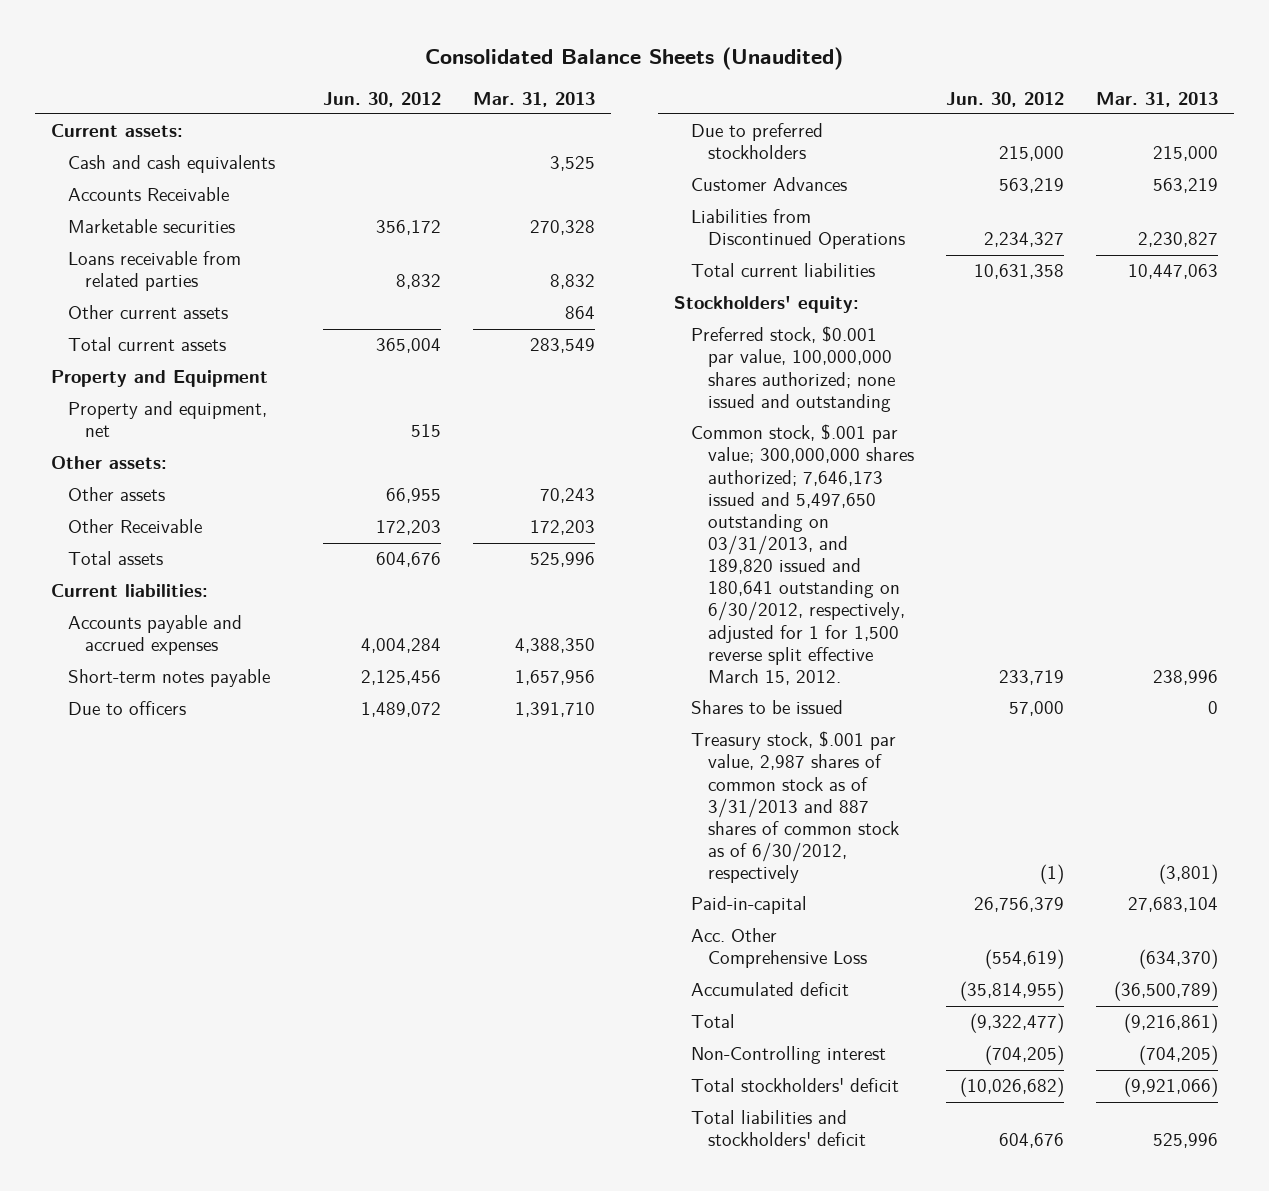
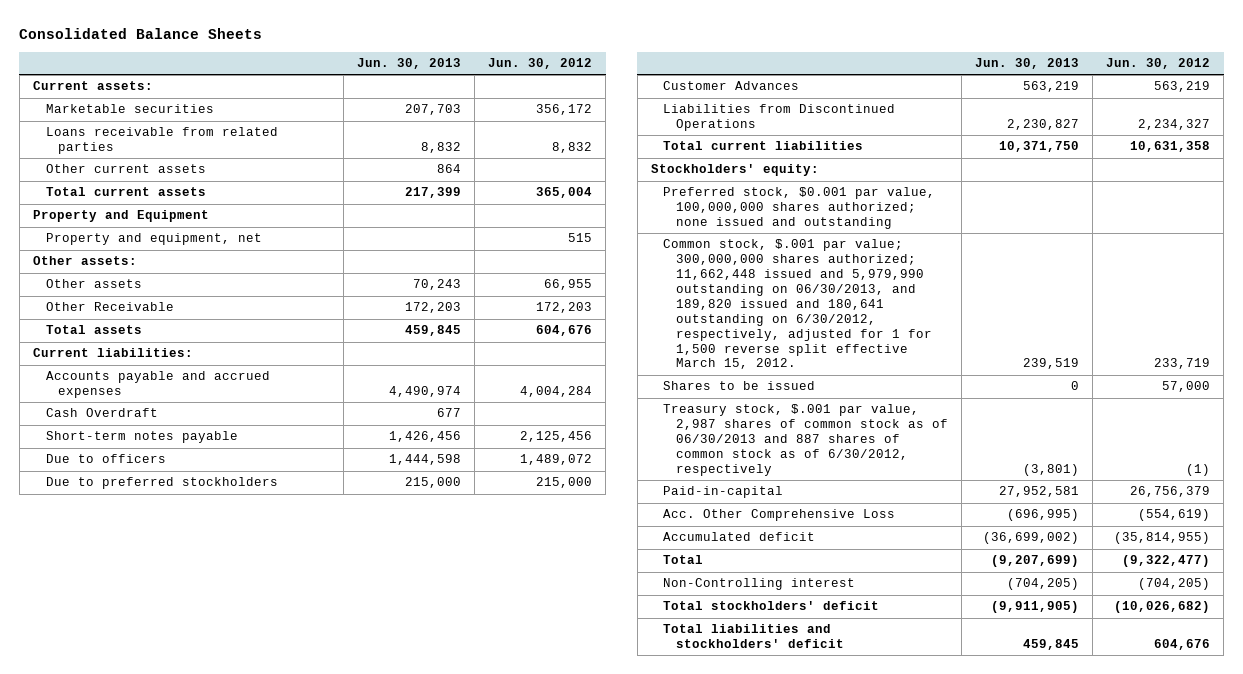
- Consolidated Balance Sheets (Unaudited)
+ Consolidated Balance Sheets
- | Jun. 30, 2012 | Mar. 31, 2013
+ | Jun. 30, 2013 | Jun. 30, 2012
- Cash and cash equivalents | | 3,525
- Accounts Receivable
+ Cash Overdraft | 677 |
- Common stock, $.001 par value; 300,000,000 shares authorized; 7,646,173 issued and 5,497,650 outstanding on 03/31/2013, and 189,820 issued and 180,641 outstanding on 6/30/2012, respectively, adjusted for 1 for 1,500 reverse split effective March 15, 2012. | 233,719 | 238,996
+ Common stock, $.001 par value; 300,000,000 shares authorized; 11,662,448 issued and 5,979,990 outstanding on 06/30/2013, and 189,820 issued and 180,641 outstanding on 6/30/2012, respectively, adjusted for 1 for 1,500 reverse split effective March 15, 2012. | 239,519 | 233,719
- Treasury stock, $.001 par value, 2,987 shares of common stock as of 3/31/2013 and 887 shares of common stock as of 6/30/2012, respectively | (1) | (3,801)
+ Treasury stock, $.001 par value, 2,987 shares of common stock as of 06/30/2013 and 887 shares of common stock as of 6/30/2012, respectively | (3,801) | (1)

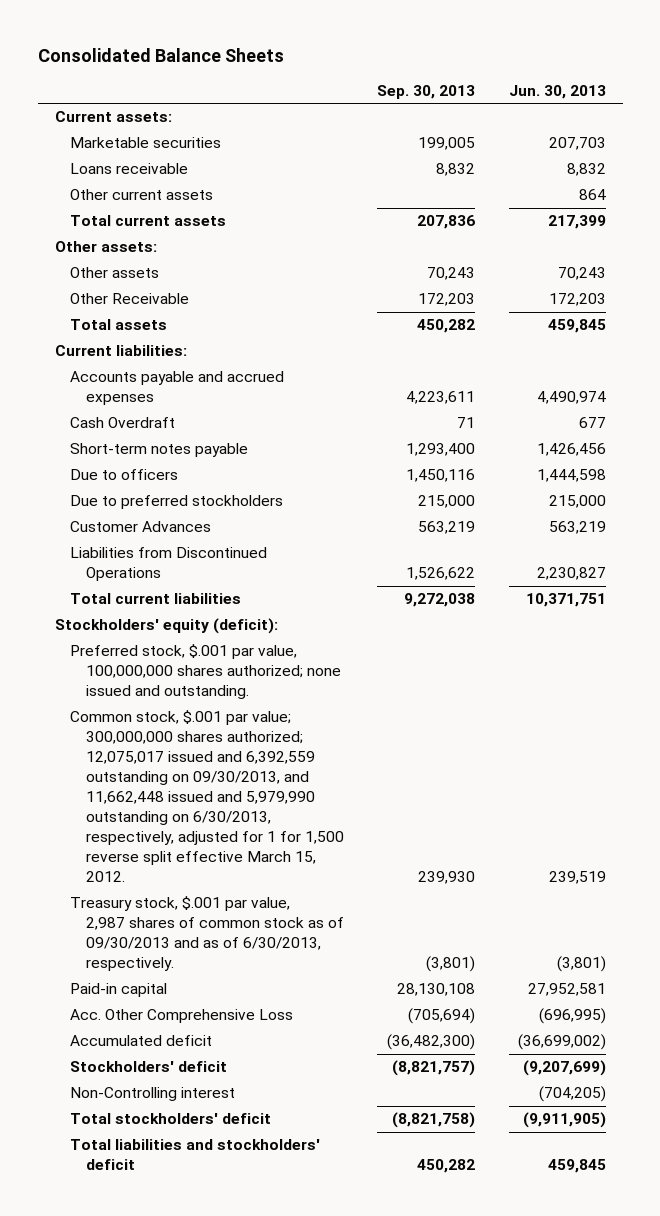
- | Jun. 30, 2013 | Jun. 30, 2012
+ | Sep. 30, 2013 | Jun. 30, 2013
- Loans receivable from related parties | 8,832 | 8,832
+ Loans receivable | 8,832 | 8,832
- Property and Equipment
- Property and equipment, net | | 515
- Total current liabilities | 10,371,750 | 10,631,358
- Stockholders' equity:
- Preferred stock, $0.001 par value, 100,000,000 shares authorized; none issued and outstanding
- Common stock, $.001 par value; 300,000,000 shares authorized; 11,662,448 issued and 5,979,990 outstanding on 06/30/2013, and 189,820 issued and 180,641 outstanding on 6/30/2012, respectively, adjusted for 1 for 1,500 reverse split effective March 15, 2012. | 239,519 | 233,719
- Shares to be issued | 0 | 57,000
- Treasury stock, $.001 par value, 2,987 shares of common stock as of 06/30/2013 and 887 shares of common stock as of 6/30/2012, respectively | (3,801) | (1)
- Paid-in-capital | 27,952,581 | 26,756,379
+ Total current liabilities | 9,272,038 | 10,371,751
+ Stockholders' equity (deficit):
+ Preferred stock, $.001 par value, 100,000,000 shares authorized; none issued and outstanding.
+ Common stock, $.001 par value; 300,000,000 shares authorized; 12,075,017 issued and 6,392,559 outstanding on 09/30/2013, and 11,662,448 issued and 5,979,990 outstanding on 6/30/2013, respectively, adjusted for 1 for 1,500 reverse split effective March 15, 2012. | 239,930 | 239,519
+ Treasury stock, $.001 par value, 2,987 shares of common stock as of 09/30/2013 and as of 6/30/2013, respectively. | (3,801) | (3,801)
+ Paid-in capital | 28,130,108 | 27,952,581
- Total | (9,207,699) | (9,322,477)
+ Stockholders' deficit | (8,821,757) | (9,207,699)

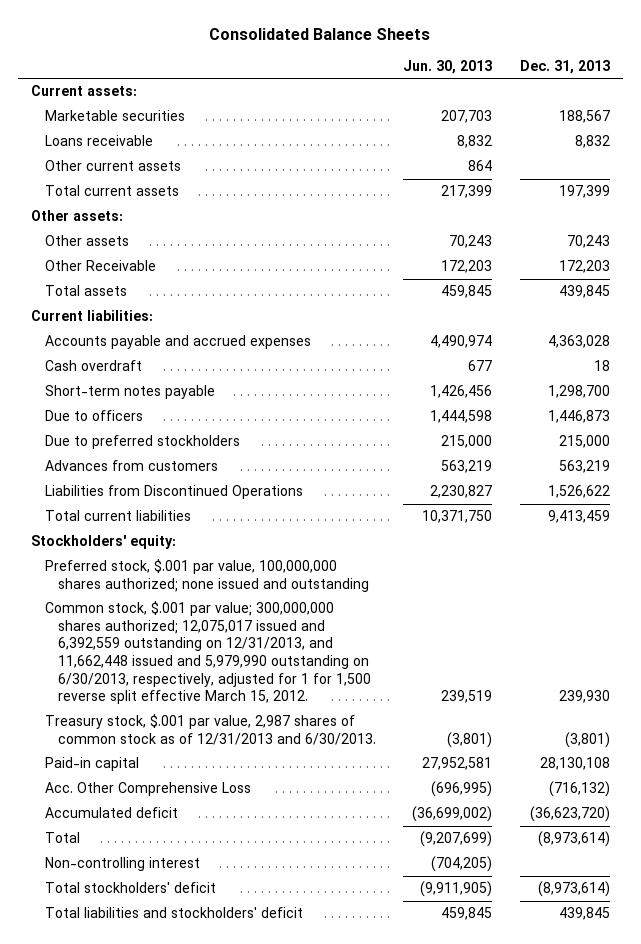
- | Sep. 30, 2013 | Jun. 30, 2013
+ | Jun. 30, 2013 | Dec. 31, 2013
- Cash Overdraft | 71 | 677
+ Cash overdraft | 677 | 18
- Customer Advances | 563,219 | 563,219
+ Advances from customers | 563,219 | 563,219
- Total current liabilities | 9,272,038 | 10,371,751
- Stockholders' equity (deficit):
- Preferred stock, $.001 par value, 100,000,000 shares authorized; none issued and outstanding.
- Common stock, $.001 par value; 300,000,000 shares authorized; 12,075,017 issued and 6,392,559 outstanding on 09/30/2013, and 11,662,448 issued and 5,979,990 outstanding on 6/30/2013, respectively, adjusted for 1 for 1,500 reverse split effective March 15, 2012. | 239,930 | 239,519
- Treasury stock, $.001 par value, 2,987 shares of common stock as of 09/30/2013 and as of 6/30/2013, respectively. | (3,801) | (3,801)
+ Total current liabilities | 10,371,750 | 9,413,459
+ Stockholders' equity:
+ Preferred stock, $.001 par value, 100,000,000 shares authorized; none issued and outstanding
+ Common stock, $.001 par value; 300,000,000 shares authorized; 12,075,017 issued and 6,392,559 outstanding on 12/31/2013, and 11,662,448 issued and 5,979,990 outstanding on 6/30/2013, respectively, adjusted for 1 for 1,500 reverse split effective March 15, 2012. | 239,519 | 239,930
+ Treasury stock, $.001 par value, 2,987 shares of common stock as of 12/31/2013 and 6/30/2013. | (3,801) | (3,801)
- Stockholders' deficit | (8,821,757) | (9,207,699)
- Non-Controlling interest | | (704,205)
+ Total | (9,207,699) | (8,973,614)
+ Non-controlling interest | (704,205) |

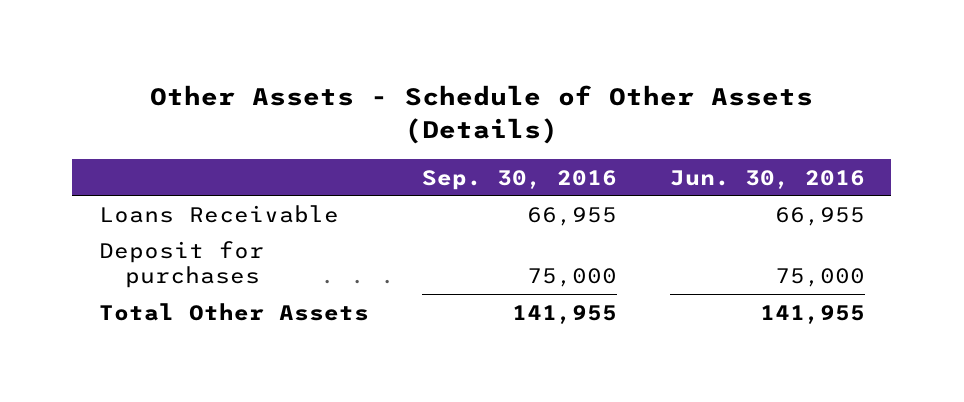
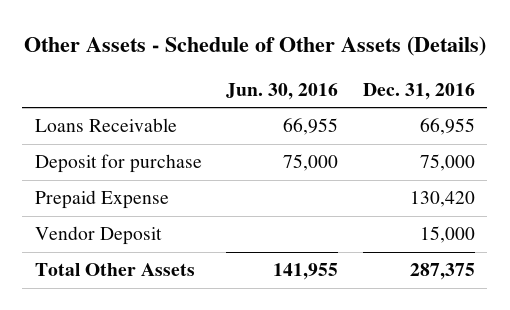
- | Sep. 30, 2016 | Jun. 30, 2016
+ | Jun. 30, 2016 | Dec. 31, 2016
- Deposit for purchases | 75,000 | 75,000
+ Deposit for purchase | 75,000 | 75,000
+ Prepaid Expense | | 130,420
+ Vendor Deposit | | 15,000

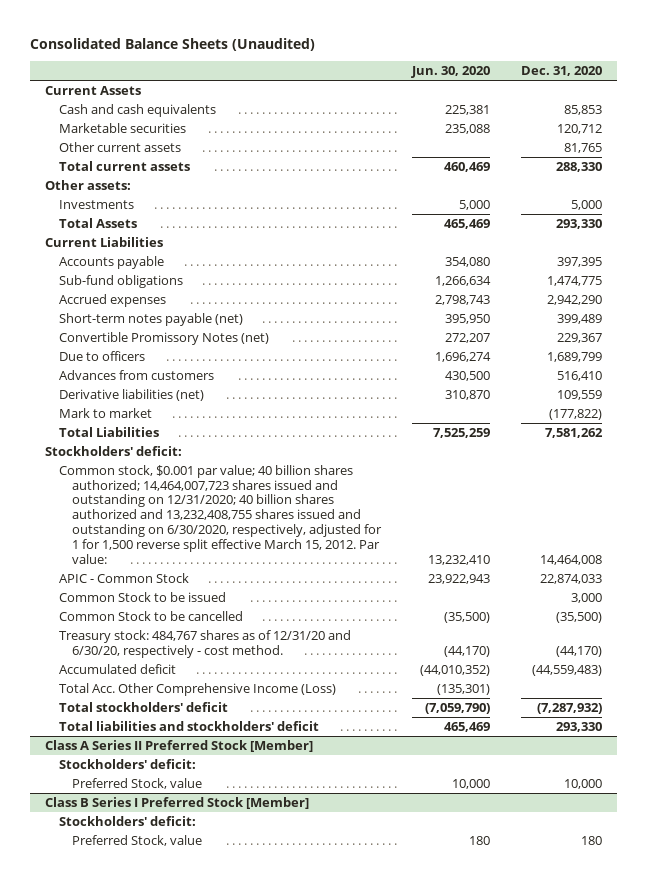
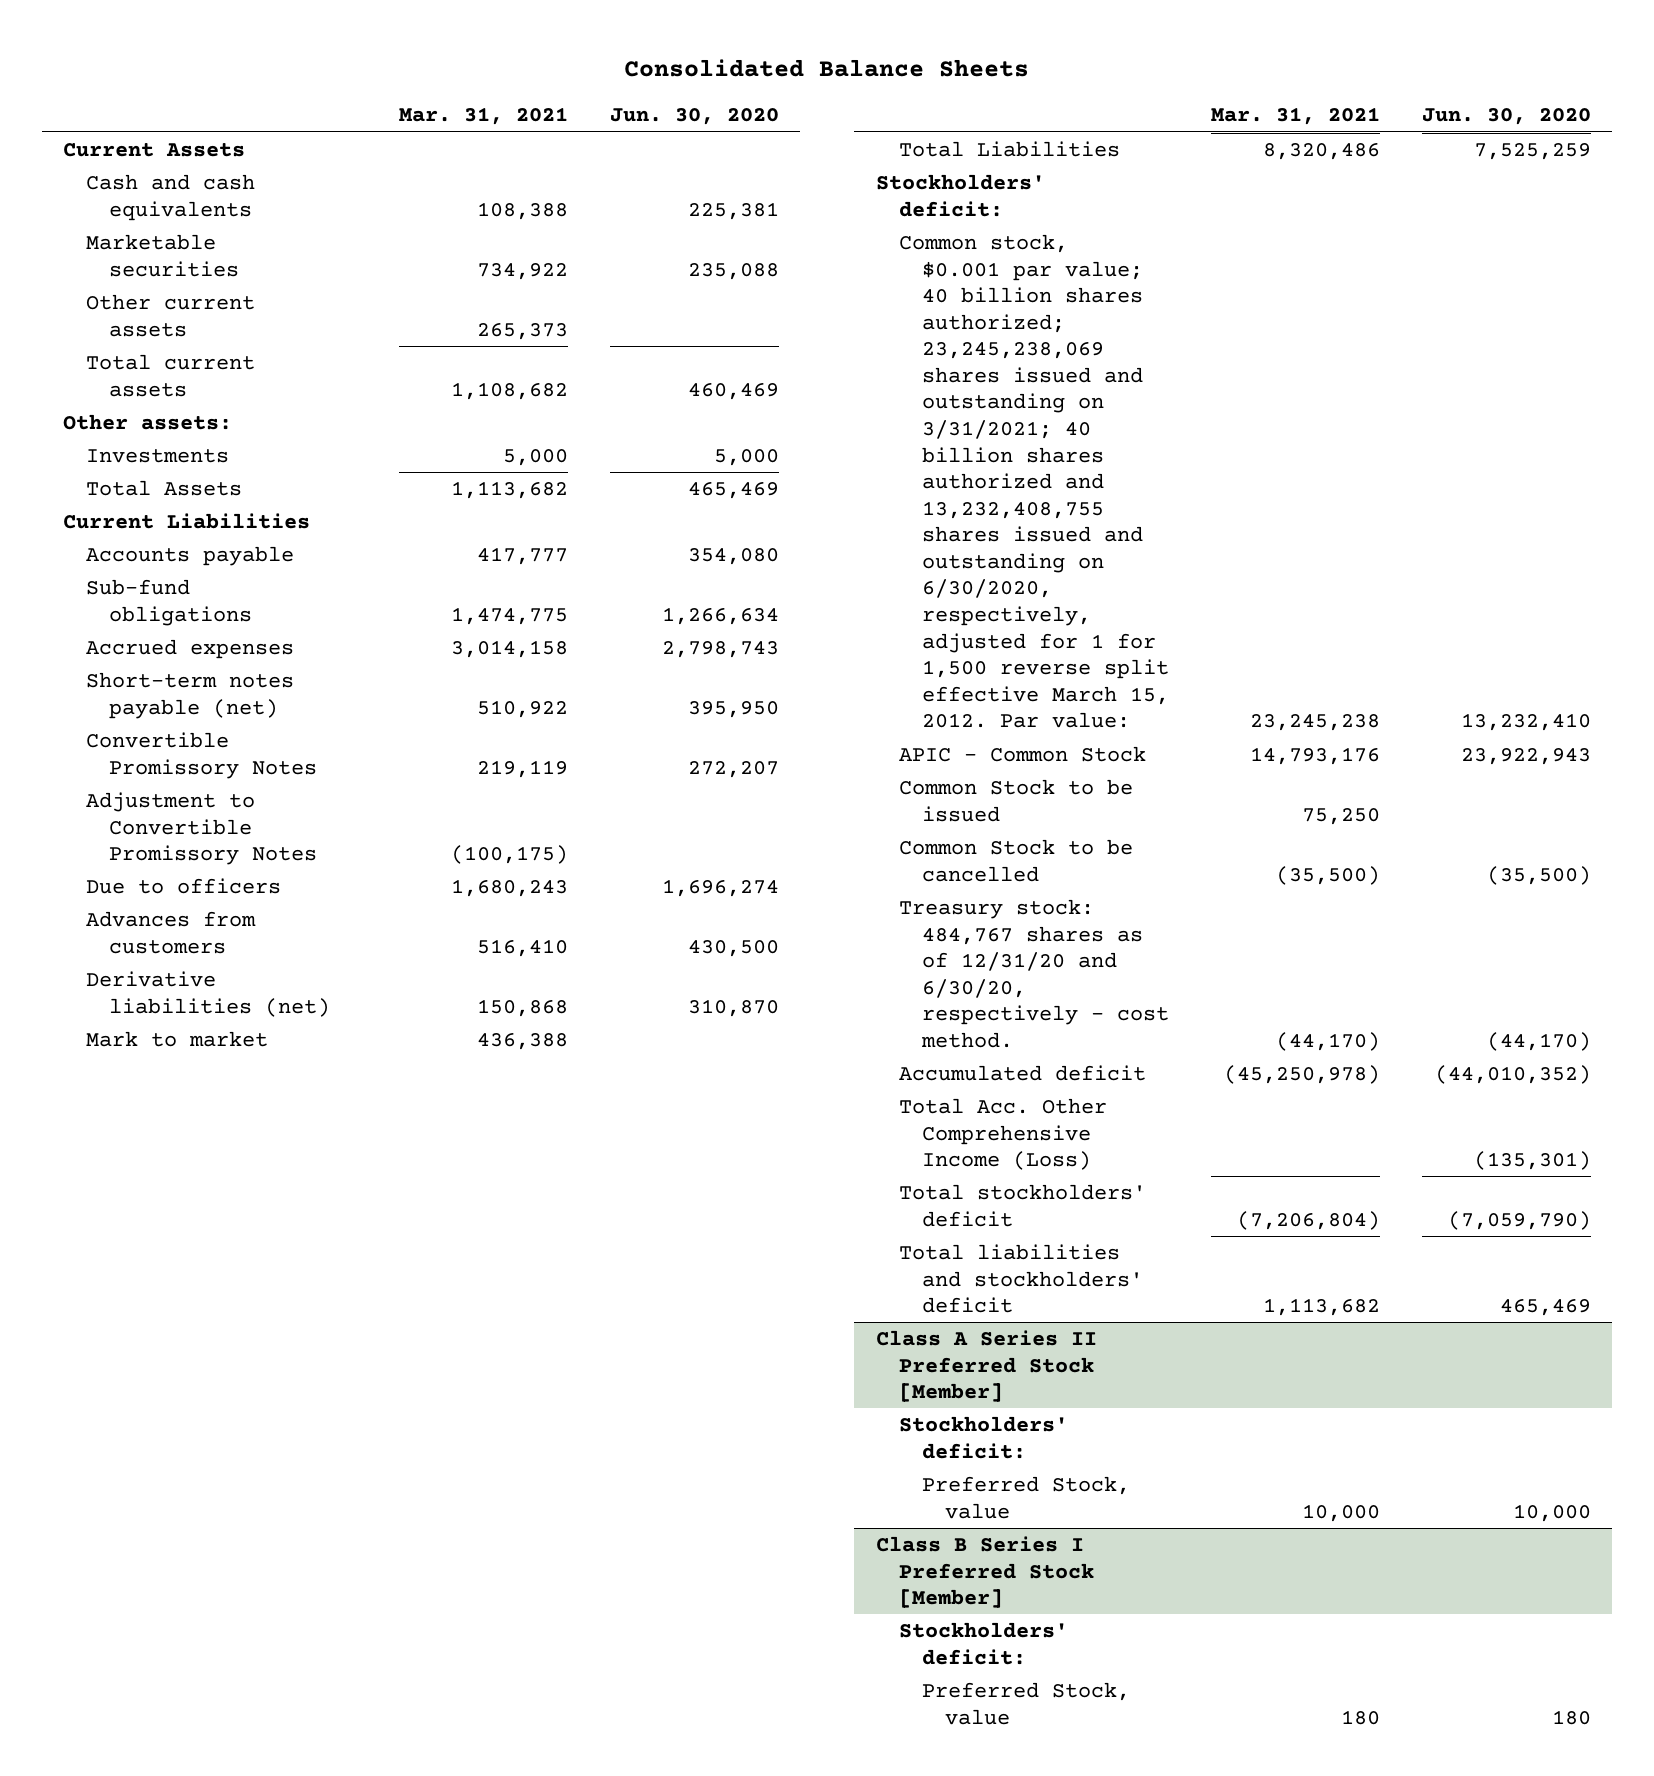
- Consolidated Balance Sheets (Unaudited)
+ Consolidated Balance Sheets
- | Jun. 30, 2020 | Dec. 31, 2020
+ | Mar. 31, 2021 | Jun. 30, 2020
- Convertible Promissory Notes (net) | 272,207 | 229,367
+ Convertible Promissory Notes | 219,119 | 272,207
+ Adjustment to Convertible Promissory Notes | (100,175) |
- Common stock, $0.001 par value; 40 billion shares authorized; 14,464,007,723 shares issued and outstanding on 12/31/2020; 40 billion shares authorized and 13,232,408,755 shares issued and outstanding on 6/30/2020, respectively, adjusted for 1 for 1,500 reverse split effective March 15, 2012. Par value: | 13,232,410 | 14,464,008
+ Common stock, $0.001 par value; 40 billion shares authorized; 23,245,238,069 shares issued and outstanding on 3/31/2021; 40 billion shares authorized and 13,232,408,755 shares issued and outstanding on 6/30/2020, respectively, adjusted for 1 for 1,500 reverse split effective March 15, 2012. Par value: | 23,245,238 | 13,232,410

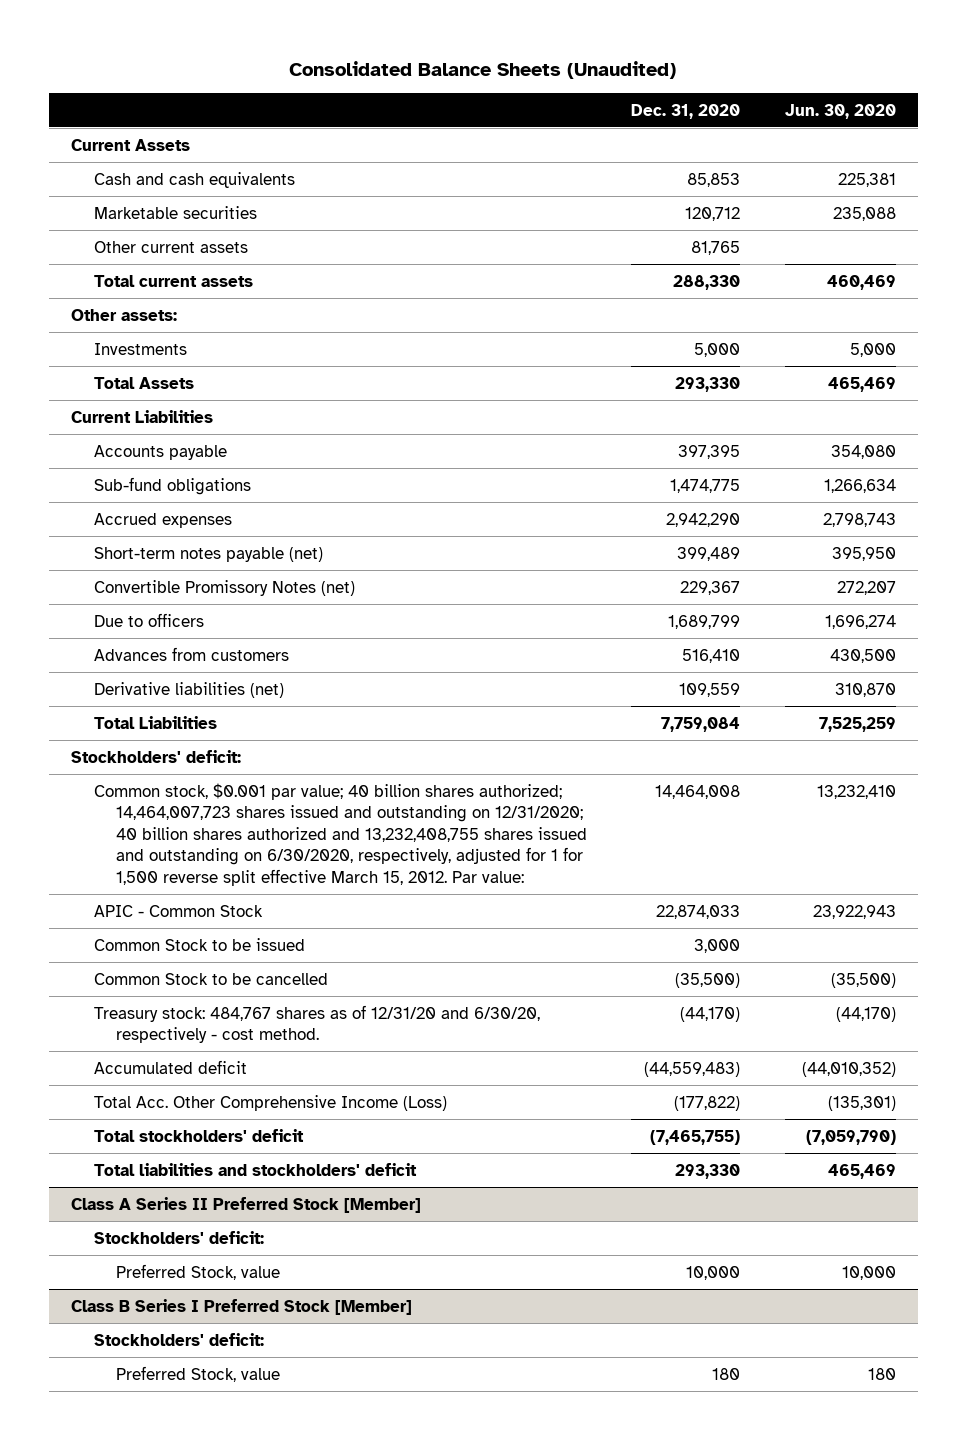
- Consolidated Balance Sheets
+ Consolidated Balance Sheets (Unaudited)
- | Mar. 31, 2021 | Jun. 30, 2020
+ | Dec. 31, 2020 | Jun. 30, 2020
- Convertible Promissory Notes | 219,119 | 272,207
- Adjustment to Convertible Promissory Notes | (100,175) |
+ Convertible Promissory Notes (net) | 229,367 | 272,207
- Mark to market | 436,388 |
- Common stock, $0.001 par value; 40 billion shares authorized; 23,245,238,069 shares issued and outstanding on 3/31/2021; 40 billion shares authorized and 13,232,408,755 shares issued and outstanding on 6/30/2020, respectively, adjusted for 1 for 1,500 reverse split effective March 15, 2012. Par value: | 23,245,238 | 13,232,410
+ Common stock, $0.001 par value; 40 billion shares authorized; 14,464,007,723 shares issued and outstanding on 12/31/2020; 40 billion shares authorized and 13,232,408,755 shares issued and outstanding on 6/30/2020, respectively, adjusted for 1 for 1,500 reverse split effective March 15, 2012. Par value: | 14,464,008 | 13,232,410

